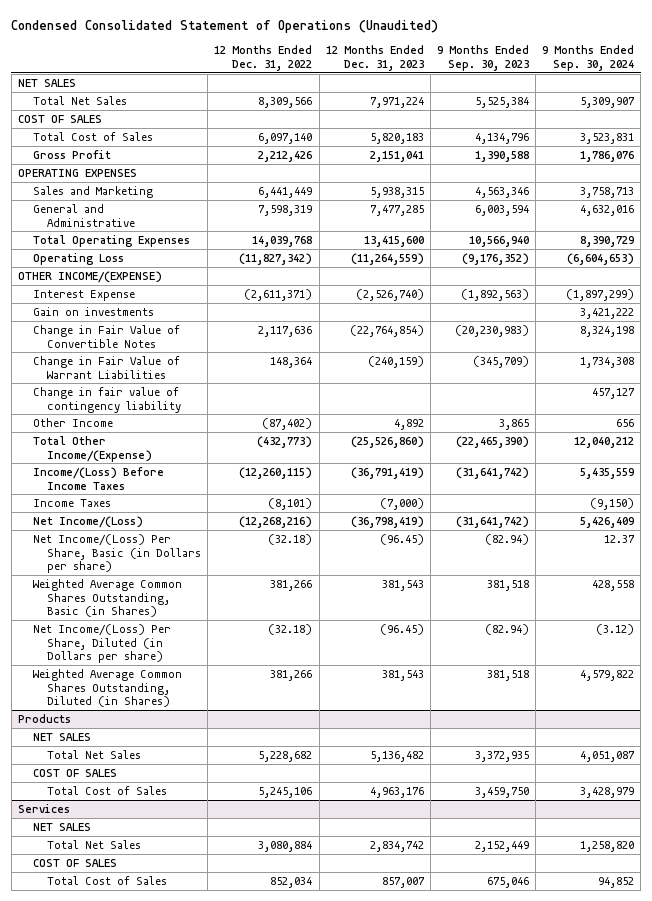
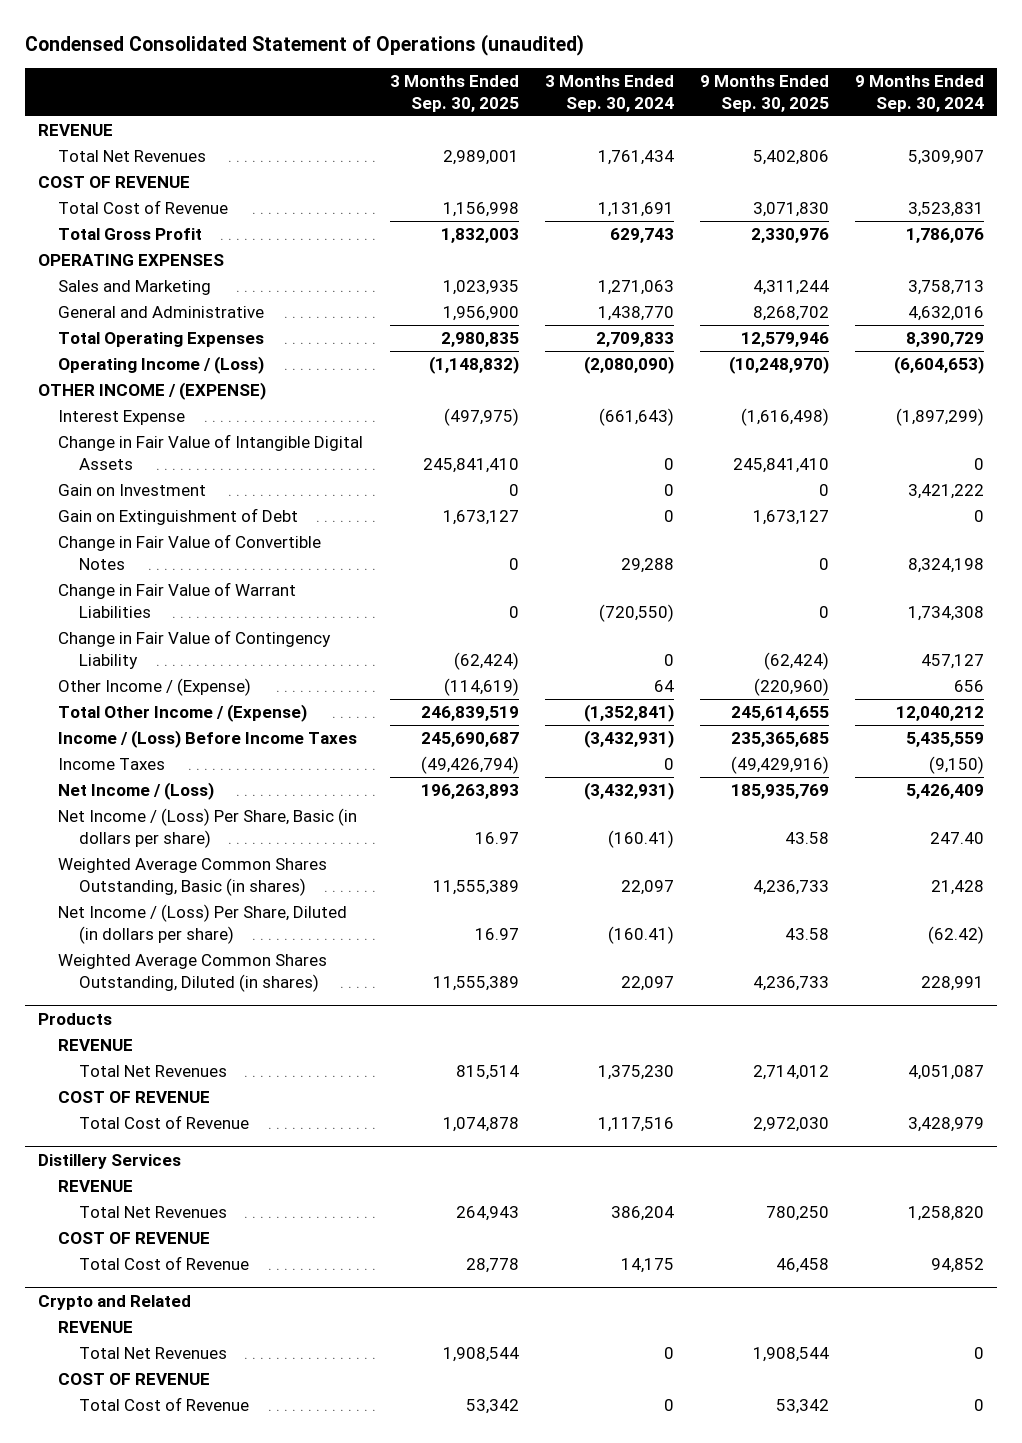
- Condensed Consolidated Statement of Operations (Unaudited)
+ Condensed Consolidated Statement of Operations (unaudited)
- | 12 Months Ended Dec. 31, 2022 | 12 Months Ended Dec. 31, 2023 | 9 Months Ended Sep. 30, 2023 | 9 Months Ended Sep. 30, 2024
+ | 3 Months Ended Sep. 30, 2025 | 3 Months Ended Sep. 30, 2024 | 9 Months Ended Sep. 30, 2025 | 9 Months Ended Sep. 30, 2024
- NET SALES
- Total Net Sales | 8,309,566 | 7,971,224 | 5,525,384 | 5,309,907
- COST OF SALES
- Total Cost of Sales | 6,097,140 | 5,820,183 | 4,134,796 | 3,523,831
- Gross Profit | 2,212,426 | 2,151,041 | 1,390,588 | 1,786,076
+ REVENUE
+ Total Net Revenues | 2,989,001 | 1,761,434 | 5,402,806 | 5,309,907
+ COST OF REVENUE
+ Total Cost of Revenue | 1,156,998 | 1,131,691 | 3,071,830 | 3,523,831
+ Total Gross Profit | 1,832,003 | 629,743 | 2,330,976 | 1,786,076
- Operating Loss | (11,827,342) | (11,264,559) | (9,176,352) | (6,604,653)
- OTHER INCOME/(EXPENSE)
+ Operating Income / (Loss) | (1,148,832) | (2,080,090) | (10,248,970) | (6,604,653)
+ OTHER INCOME / (EXPENSE)
- Gain on investments | | | | 3,421,222
+ Change in Fair Value of Intangible Digital Assets | 245,841,410 | 0 | 245,841,410 | 0
+ Gain on Investment | 0 | 0 | 0 | 3,421,222
+ Gain on Extinguishment of Debt | 1,673,127 | 0 | 1,673,127 | 0
- Change in fair value of contingency liability | | | | 457,127
- Other Income | (87,402) | 4,892 | 3,865 | 656
- Total Other Income/(Expense) | (432,773) | (25,526,860) | (22,465,390) | 12,040,212
- Income/(Loss) Before Income Taxes | (12,260,115) | (36,791,419) | (31,641,742) | 5,435,559
+ Change in Fair Value of Contingency Liability | (62,424) | 0 | (62,424) | 457,127
+ Other Income / (Expense) | (114,619) | 64 | (220,960) | 656
+ Total Other Income / (Expense) | 246,839,519 | (1,352,841) | 245,614,655 | 12,040,212
+ Income / (Loss) Before Income Taxes | 245,690,687 | (3,432,931) | 235,365,685 | 5,435,559
- Net Income/(Loss) | (12,268,216) | (36,798,419) | (31,641,742) | 5,426,409
- Net Income/(Loss) Per Share, Basic (in Dollars per share) | (32.18) | (96.45) | (82.94) | 12.37
- Weighted Average Common Shares Outstanding, Basic (in Shares) | 381,266 | 381,543 | 381,518 | 428,558
- Net Income/(Loss) Per Share, Diluted (in Dollars per share) | (32.18) | (96.45) | (82.94) | (3.12)
- Weighted Average Common Shares Outstanding, Diluted (in Shares) | 381,266 | 381,543 | 381,518 | 4,579,822
+ Net Income / (Loss) | 196,263,893 | (3,432,931) | 185,935,769 | 5,426,409
+ Net Income / (Loss) Per Share, Basic (in dollars per share) | 16.97 | (160.41) | 43.58 | 247.40
+ Weighted Average Common Shares Outstanding, Basic (in shares) | 11,555,389 | 22,097 | 4,236,733 | 21,428
+ Net Income / (Loss) Per Share, Diluted (in dollars per share) | 16.97 | (160.41) | 43.58 | (62.42)
+ Weighted Average Common Shares Outstanding, Diluted (in shares) | 11,555,389 | 22,097 | 4,236,733 | 228,991
@ Products
- NET SALES
- Total Net Sales | 5,228,682 | 5,136,482 | 3,372,935 | 4,051,087
- COST OF SALES
- Total Cost of Sales | 5,245,106 | 4,963,176 | 3,459,750 | 3,428,979
- Services
- NET SALES
- Total Net Sales | 3,080,884 | 2,834,742 | 2,152,449 | 1,258,820
- COST OF SALES
- Total Cost of Sales | 852,034 | 857,007 | 675,046 | 94,852
@ Products
+ REVENUE
+ Total Net Revenues | 815,514 | 1,375,230 | 2,714,012 | 4,051,087
+ COST OF REVENUE
+ Total Cost of Revenue | 1,074,878 | 1,117,516 | 2,972,030 | 3,428,979
+ Distillery Services
+ REVENUE
+ Total Net Revenues | 264,943 | 386,204 | 780,250 | 1,258,820
+ COST OF REVENUE
+ Total Cost of Revenue | 28,778 | 14,175 | 46,458 | 94,852
+ Crypto and Related
+ REVENUE
+ Total Net Revenues | 1,908,544 | 0 | 1,908,544 | 0
+ COST OF REVENUE
+ Total Cost of Revenue | 53,342 | 0 | 53,342 | 0

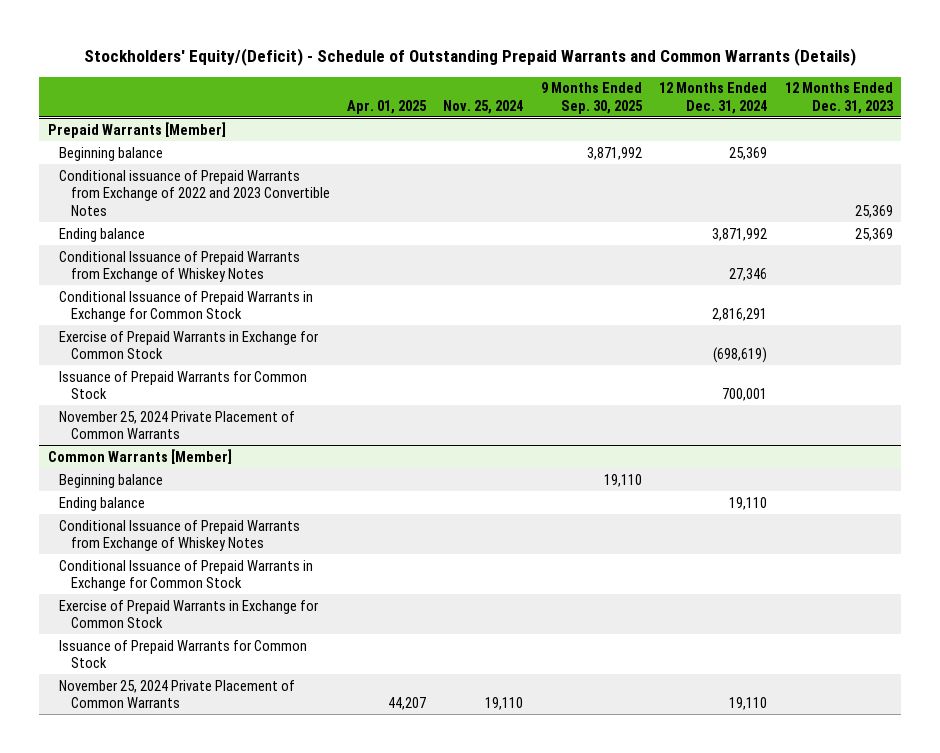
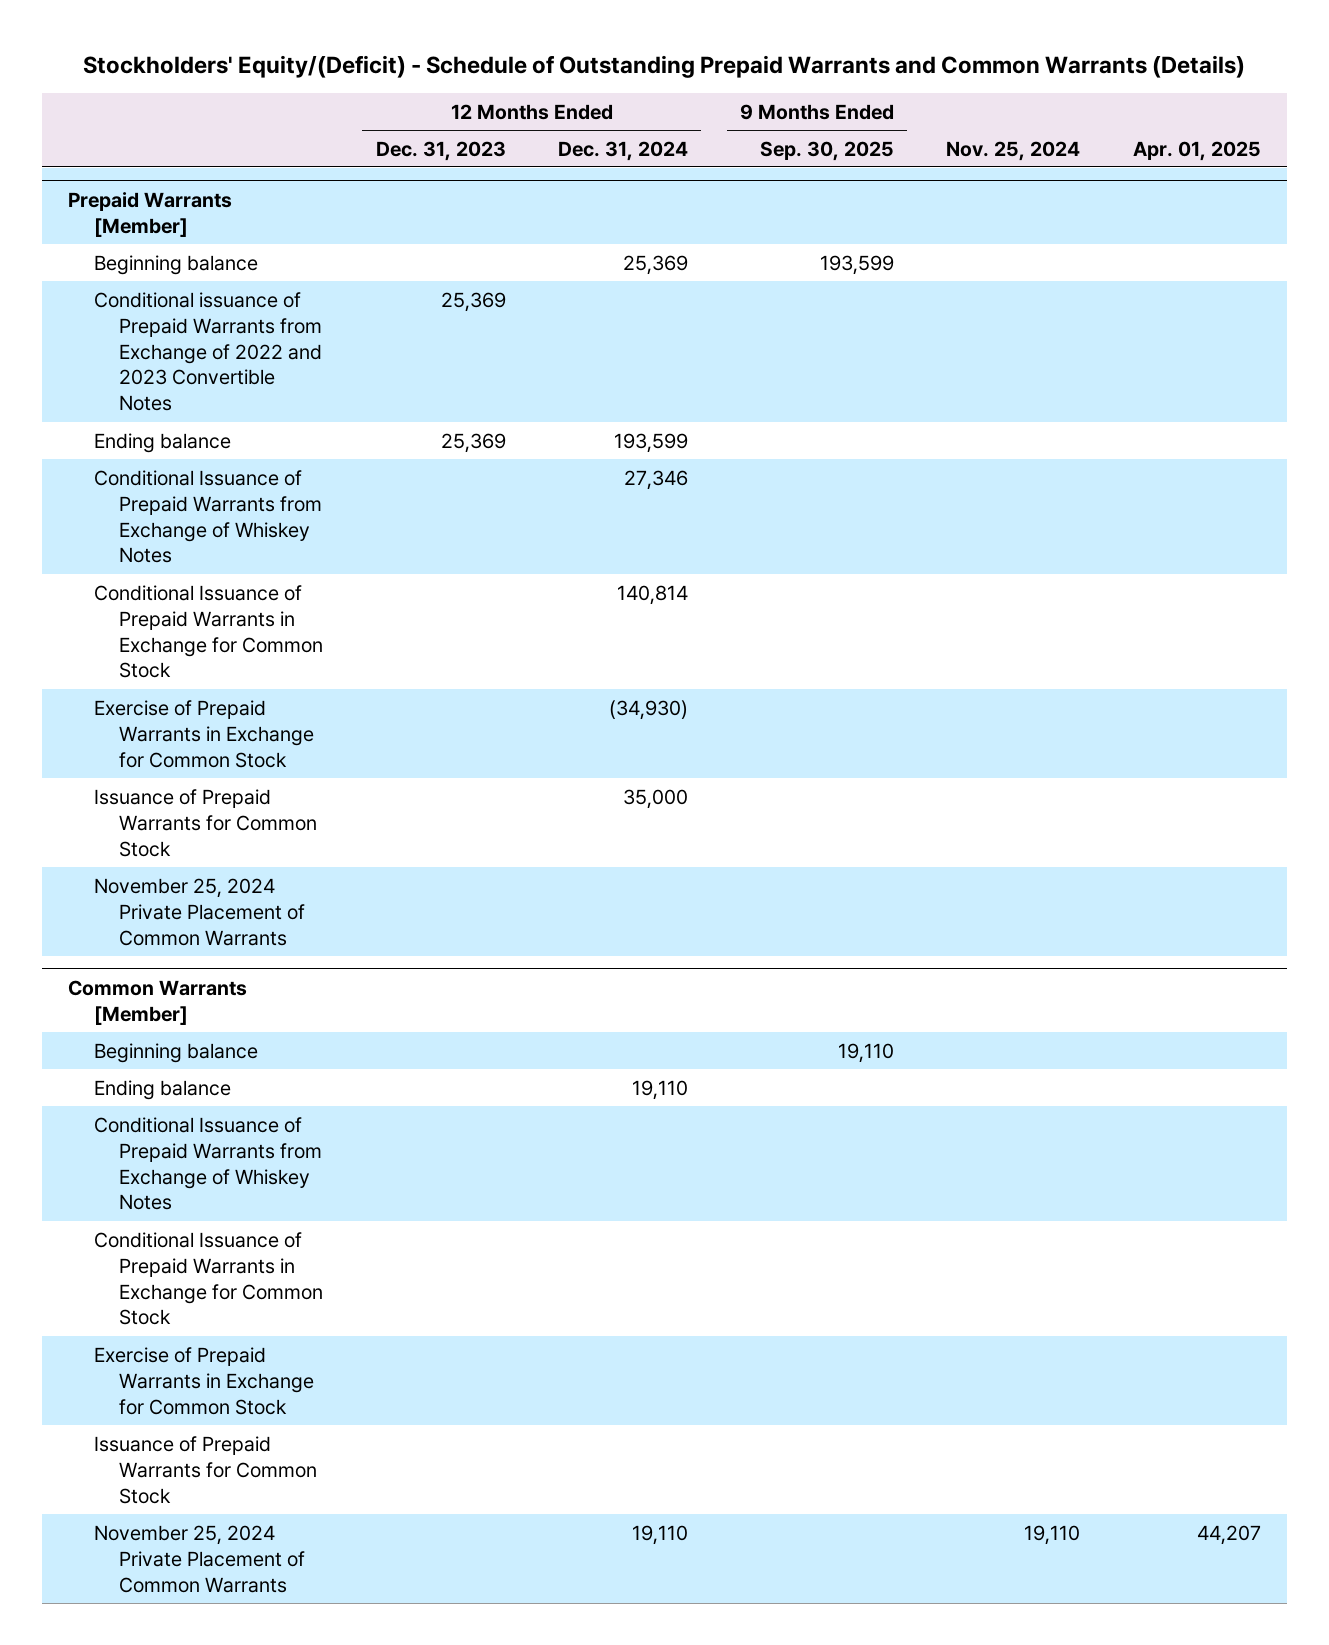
- | Apr. 01, 2025 | Nov. 25, 2024 | 9 Months Ended Sep. 30, 2025 | 12 Months Ended Dec. 31, 2024 | 12 Months Ended Dec. 31, 2023
+ | 12 Months Ended Dec. 31, 2023 | 12 Months Ended Dec. 31, 2024 | 9 Months Ended Sep. 30, 2025 | Nov. 25, 2024 | Apr. 01, 2025
@ Prepaid Warrants [Member]
- Beginning balance | | | 3,871,992 | 25,369 |
+ Beginning balance | | 25,369 | 193,599 | |
- Ending balance | | | | 3,871,992 | 25,369
+ Ending balance | 25,369 | 193,599 | | |
- Conditional Issuance of Prepaid Warrants in Exchange for Common Stock | | | | 2,816,291 |
- Exercise of Prepaid Warrants in Exchange for Common Stock | | | | (698,619) |
- Issuance of Prepaid Warrants for Common Stock | | | | 700,001 |
+ Conditional Issuance of Prepaid Warrants in Exchange for Common Stock | | 140,814 | | |
+ Exercise of Prepaid Warrants in Exchange for Common Stock | | (34,930) | | |
+ Issuance of Prepaid Warrants for Common Stock | | 35,000 | | |

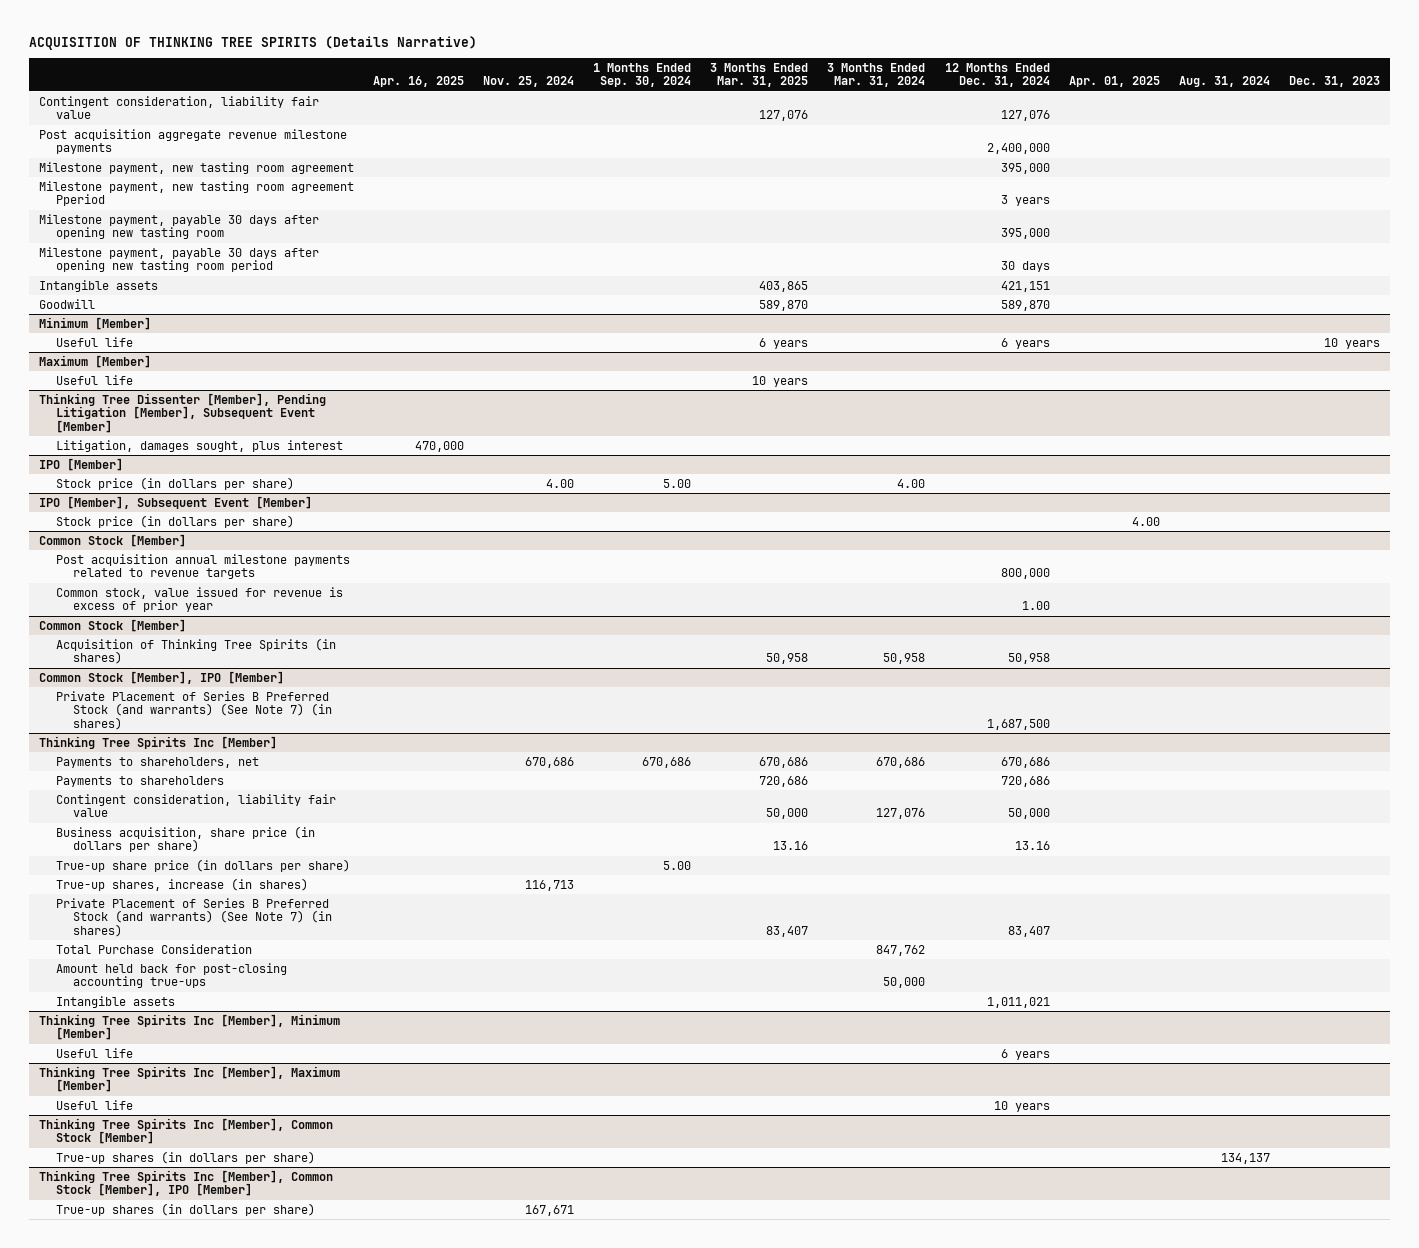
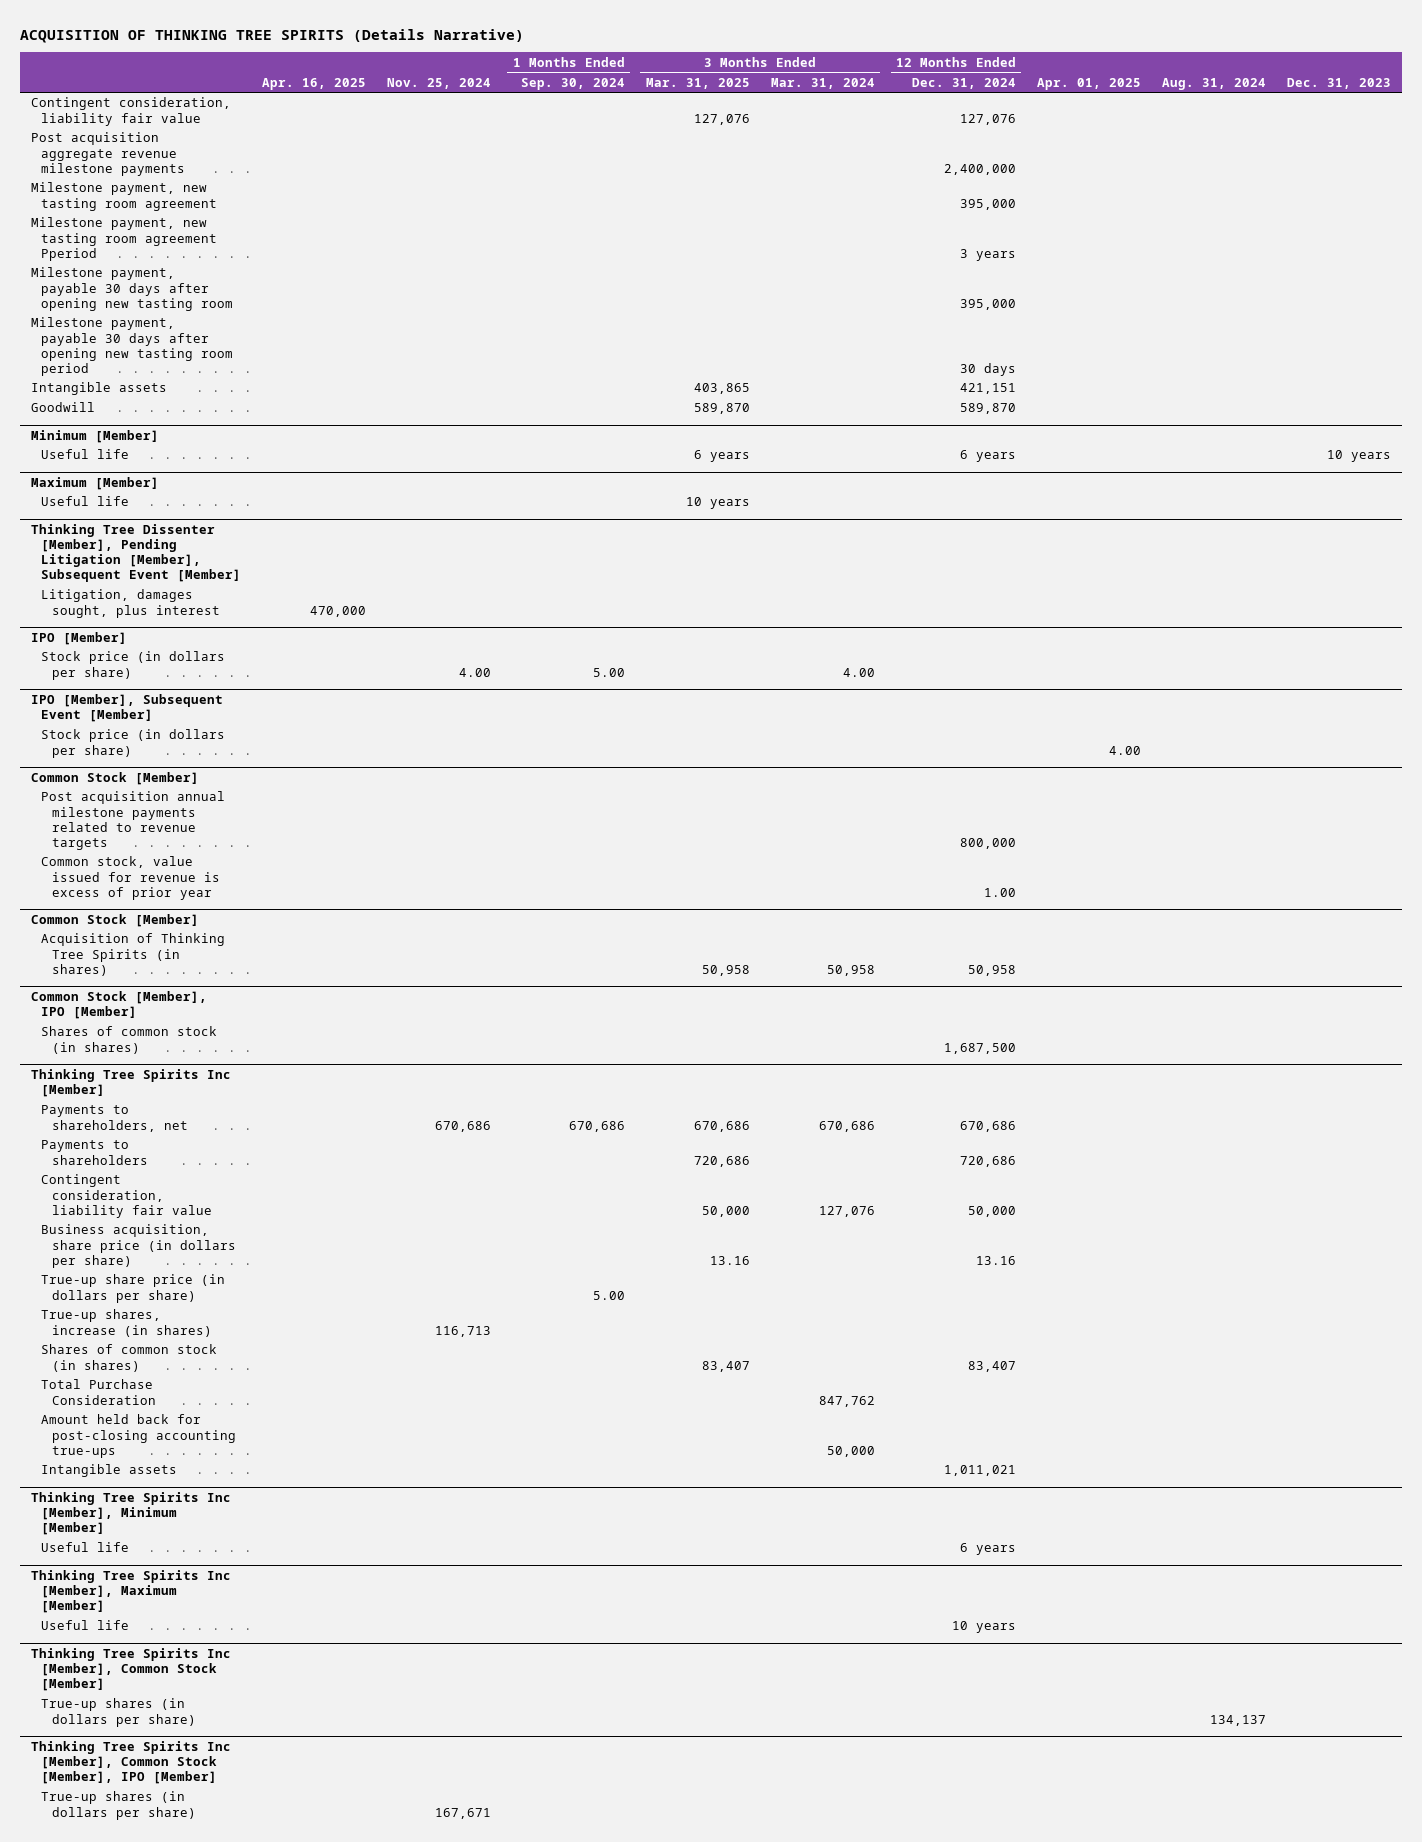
@ Common Stock [Member], IPO [Member]
- Private Placement of Series B Preferred Stock (and warrants) (See Note 7) (in shares) | | | | | | 1,687,500 | | |
+ Shares of common stock (in shares) | | | | | | 1,687,500 | | |
@ Thinking Tree Spirits Inc [Member]
- Private Placement of Series B Preferred Stock (and warrants) (See Note 7) (in shares) | | | | 83,407 | | 83,407 | | |
+ Shares of common stock (in shares) | | | | 83,407 | | 83,407 | | |

